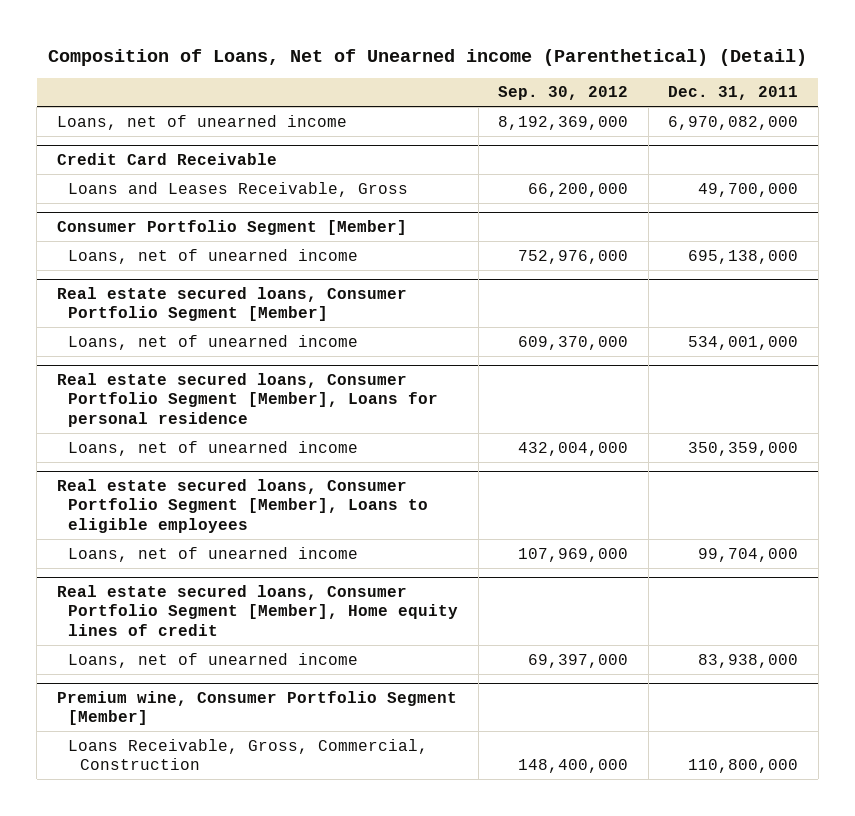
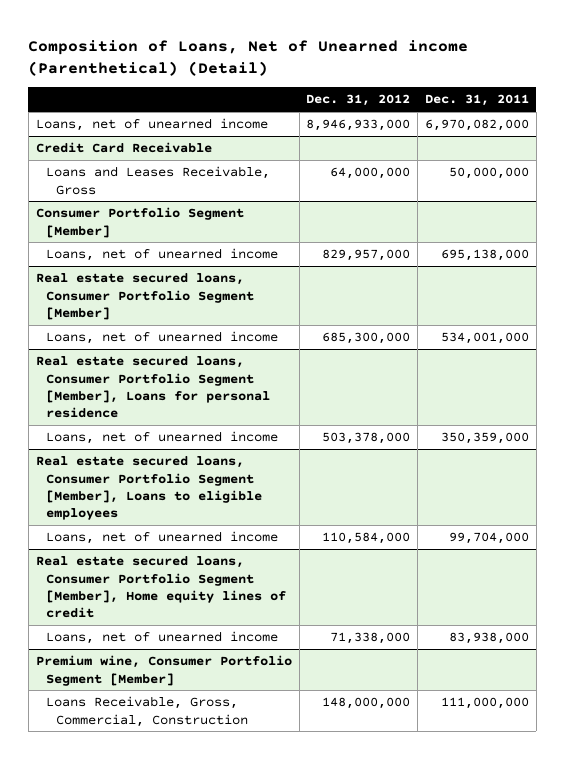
- | Sep. 30, 2012 | Dec. 31, 2011
+ | Dec. 31, 2012 | Dec. 31, 2011
@ Credit Card Receivable
- Loans and Leases Receivable, Gross | 66,200,000 | 49,700,000
+ Loans and Leases Receivable, Gross | 64,000,000 | 50,000,000
@ Premium wine, Consumer Portfolio Segment [Member]
- Loans Receivable, Gross, Commercial, Construction | 148,400,000 | 110,800,000
+ Loans Receivable, Gross, Commercial, Construction | 148,000,000 | 111,000,000

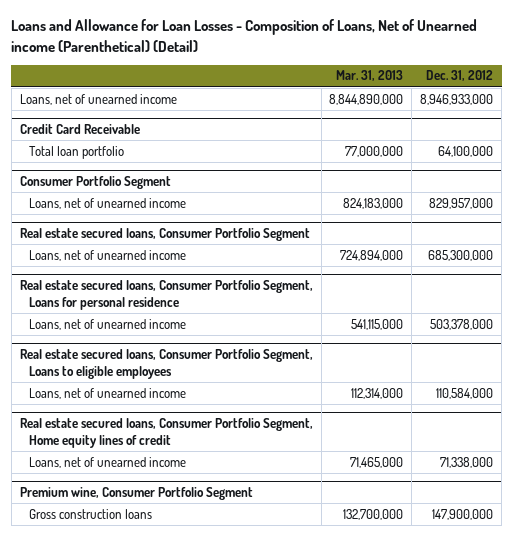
- Composition of Loans, Net of Unearned income (Parenthetical) (Detail)
+ Loans and Allowance for Loan Losses - Composition of Loans, Net of Unearned income (Parenthetical) (Detail)
- | Dec. 31, 2012 | Dec. 31, 2011
+ | Mar. 31, 2013 | Dec. 31, 2012
@ Credit Card Receivable
- Loans and Leases Receivable, Gross | 64,000,000 | 50,000,000
- Consumer Portfolio Segment [Member]
@ Credit Card Receivable
+ Total loan portfolio | 77,000,000 | 64,100,000
+ Consumer Portfolio Segment
- Real estate secured loans, Consumer Portfolio Segment [Member]
+ Real estate secured loans, Consumer Portfolio Segment
- Real estate secured loans, Consumer Portfolio Segment [Member], Loans for personal residence
+ Real estate secured loans, Consumer Portfolio Segment, Loans for personal residence
- Real estate secured loans, Consumer Portfolio Segment [Member], Loans to eligible employees
+ Real estate secured loans, Consumer Portfolio Segment, Loans to eligible employees
- Real estate secured loans, Consumer Portfolio Segment [Member], Home equity lines of credit
+ Real estate secured loans, Consumer Portfolio Segment, Home equity lines of credit
- Premium wine, Consumer Portfolio Segment [Member]
- Loans Receivable, Gross, Commercial, Construction | 148,000,000 | 111,000,000
+ Premium wine, Consumer Portfolio Segment
+ Gross construction loans | 132,700,000 | 147,900,000

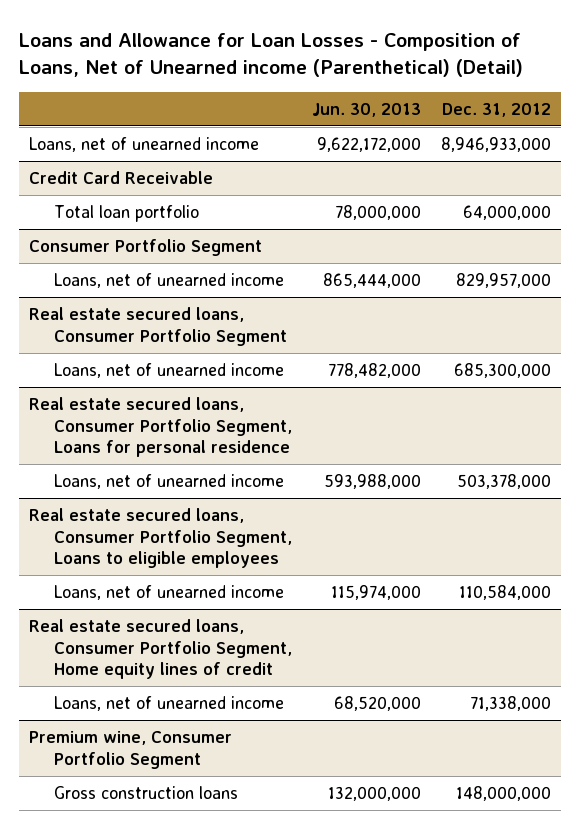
- | Mar. 31, 2013 | Dec. 31, 2012
+ | Jun. 30, 2013 | Dec. 31, 2012
@ Credit Card Receivable
- Total loan portfolio | 77,000,000 | 64,100,000
+ Total loan portfolio | 78,000,000 | 64,000,000
@ Premium wine, Consumer Portfolio Segment
- Gross construction loans | 132,700,000 | 147,900,000
+ Gross construction loans | 132,000,000 | 148,000,000

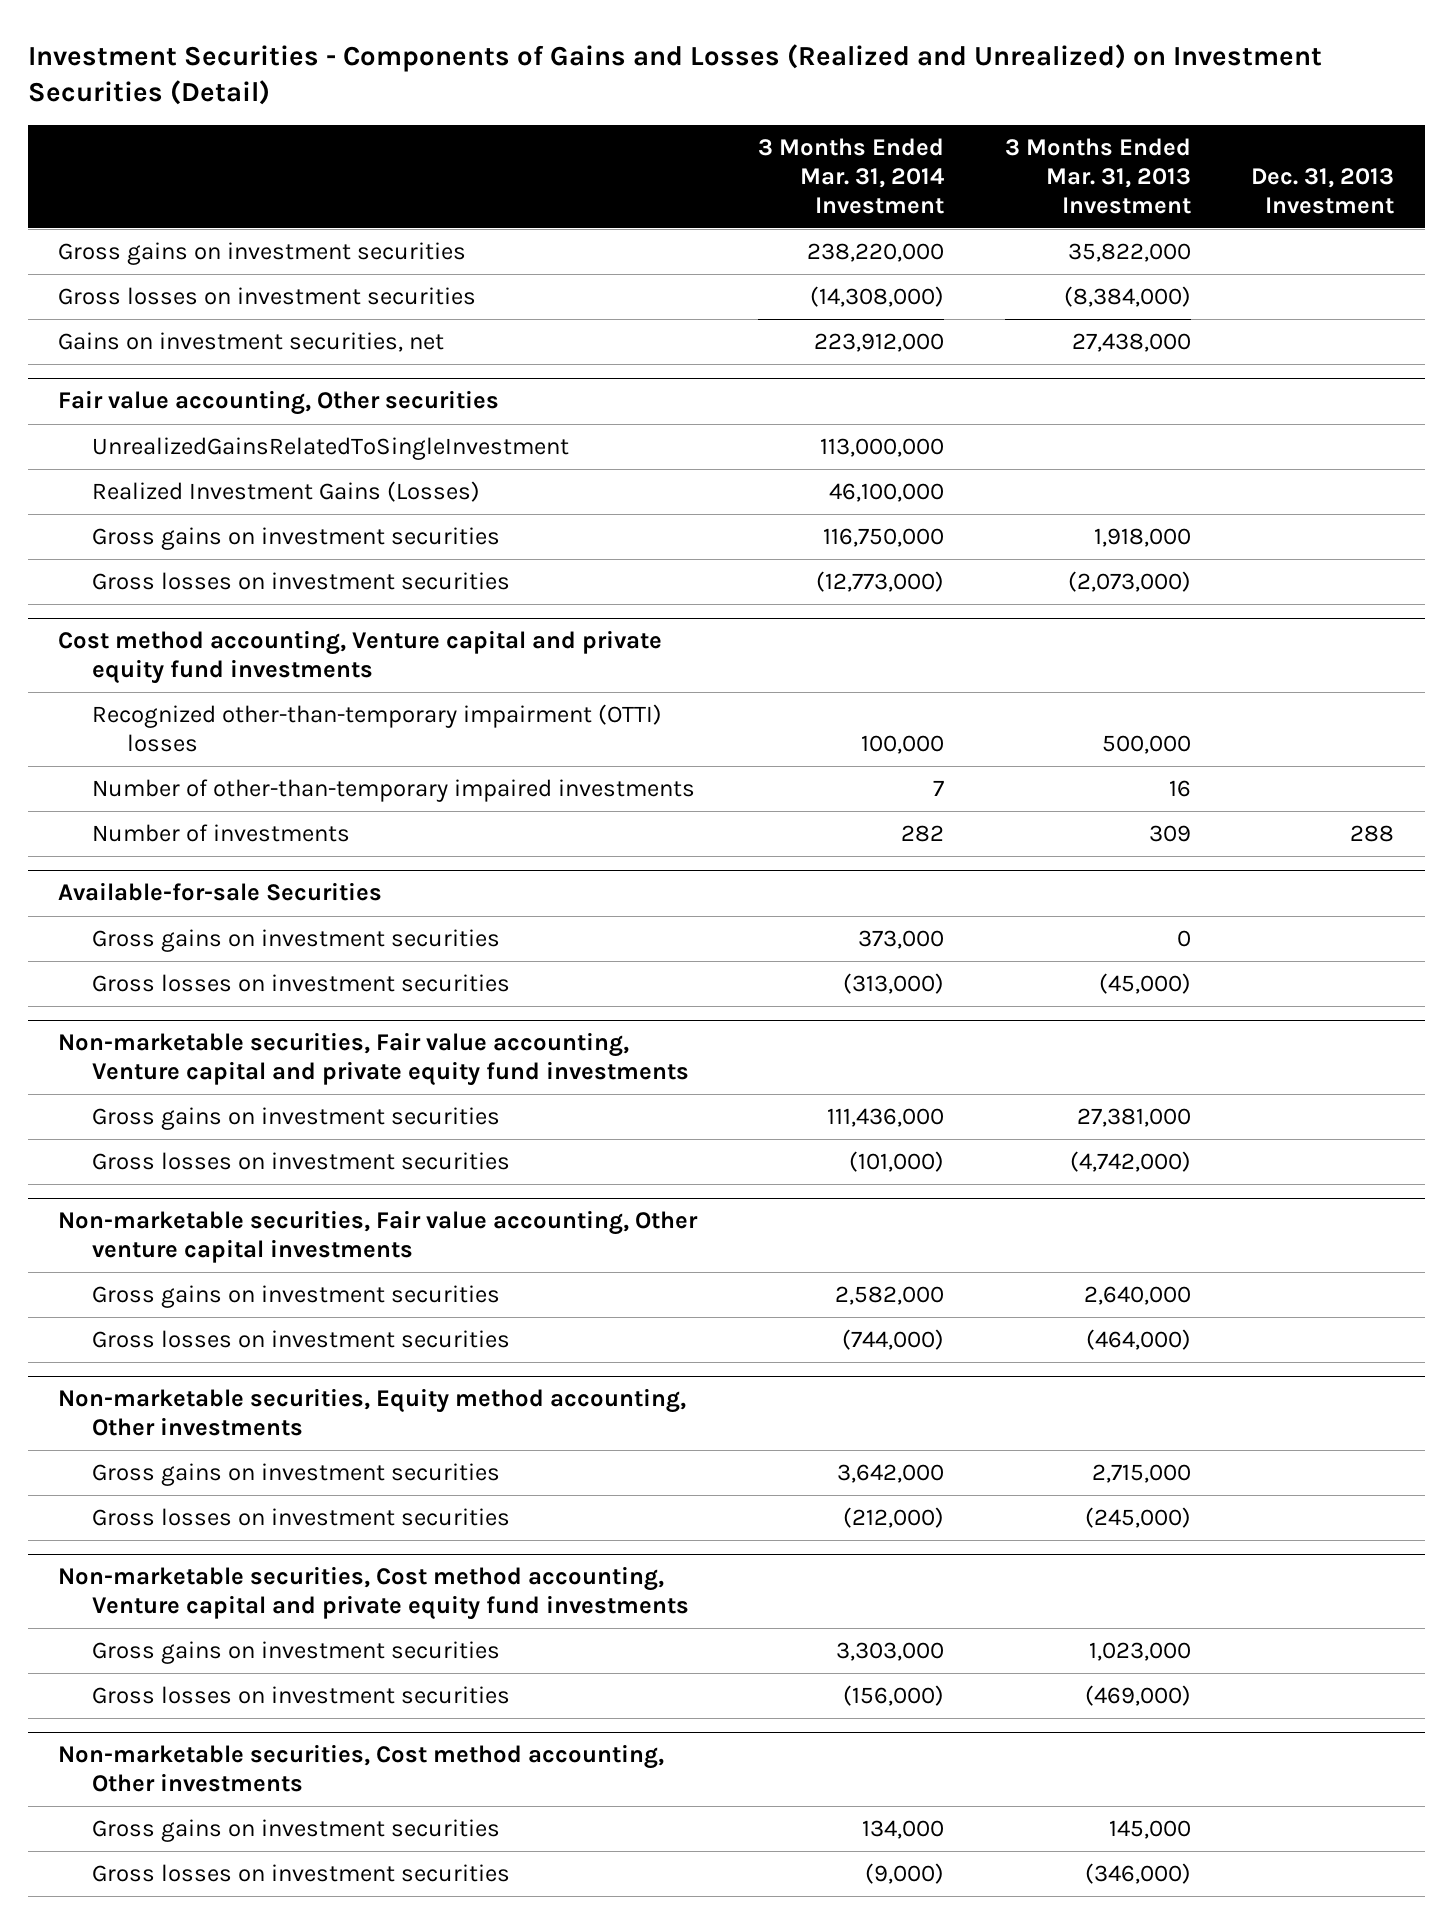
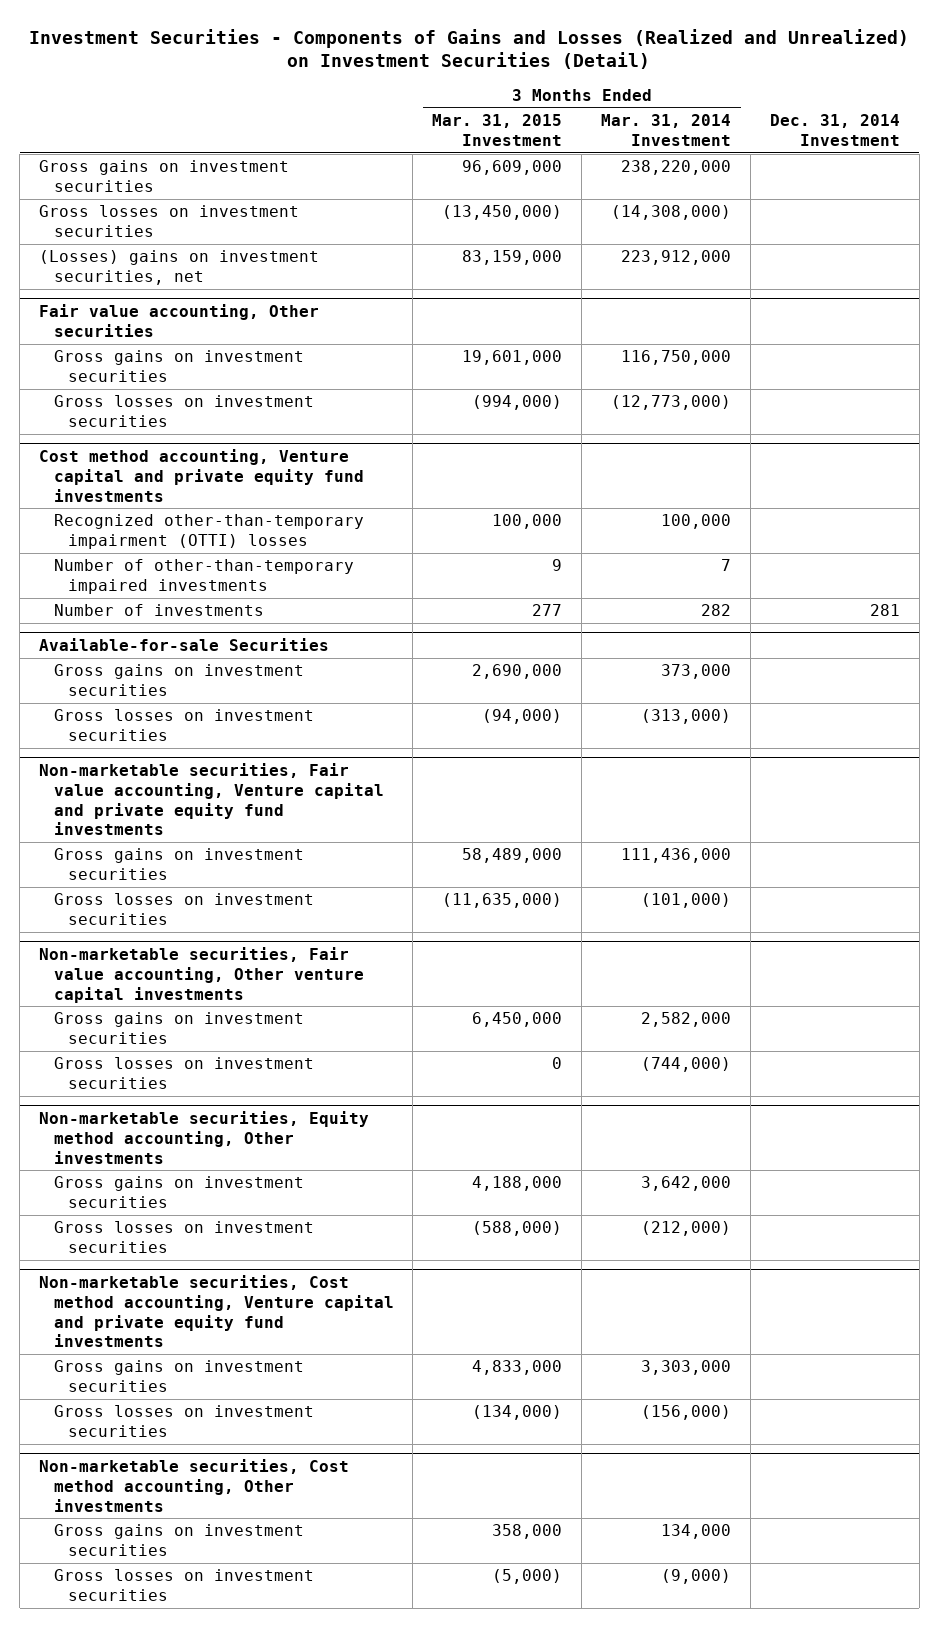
- | 3 Months Ended Mar. 31, 2014 Investment | 3 Months Ended Mar. 31, 2013 Investment | Dec. 31, 2013 Investment
+ | 3 Months Ended Mar. 31, 2015 Investment | 3 Months Ended Mar. 31, 2014 Investment | Dec. 31, 2014 Investment
- Gains on investment securities, net | 223,912,000 | 27,438,000 |
+ (Losses) gains on investment securities, net | 83,159,000 | 223,912,000 |
@ Fair value accounting, Other securities
- UnrealizedGainsRelatedToSingleInvestment | 113,000,000 | |
- Realized Investment Gains (Losses) | 46,100,000 | |

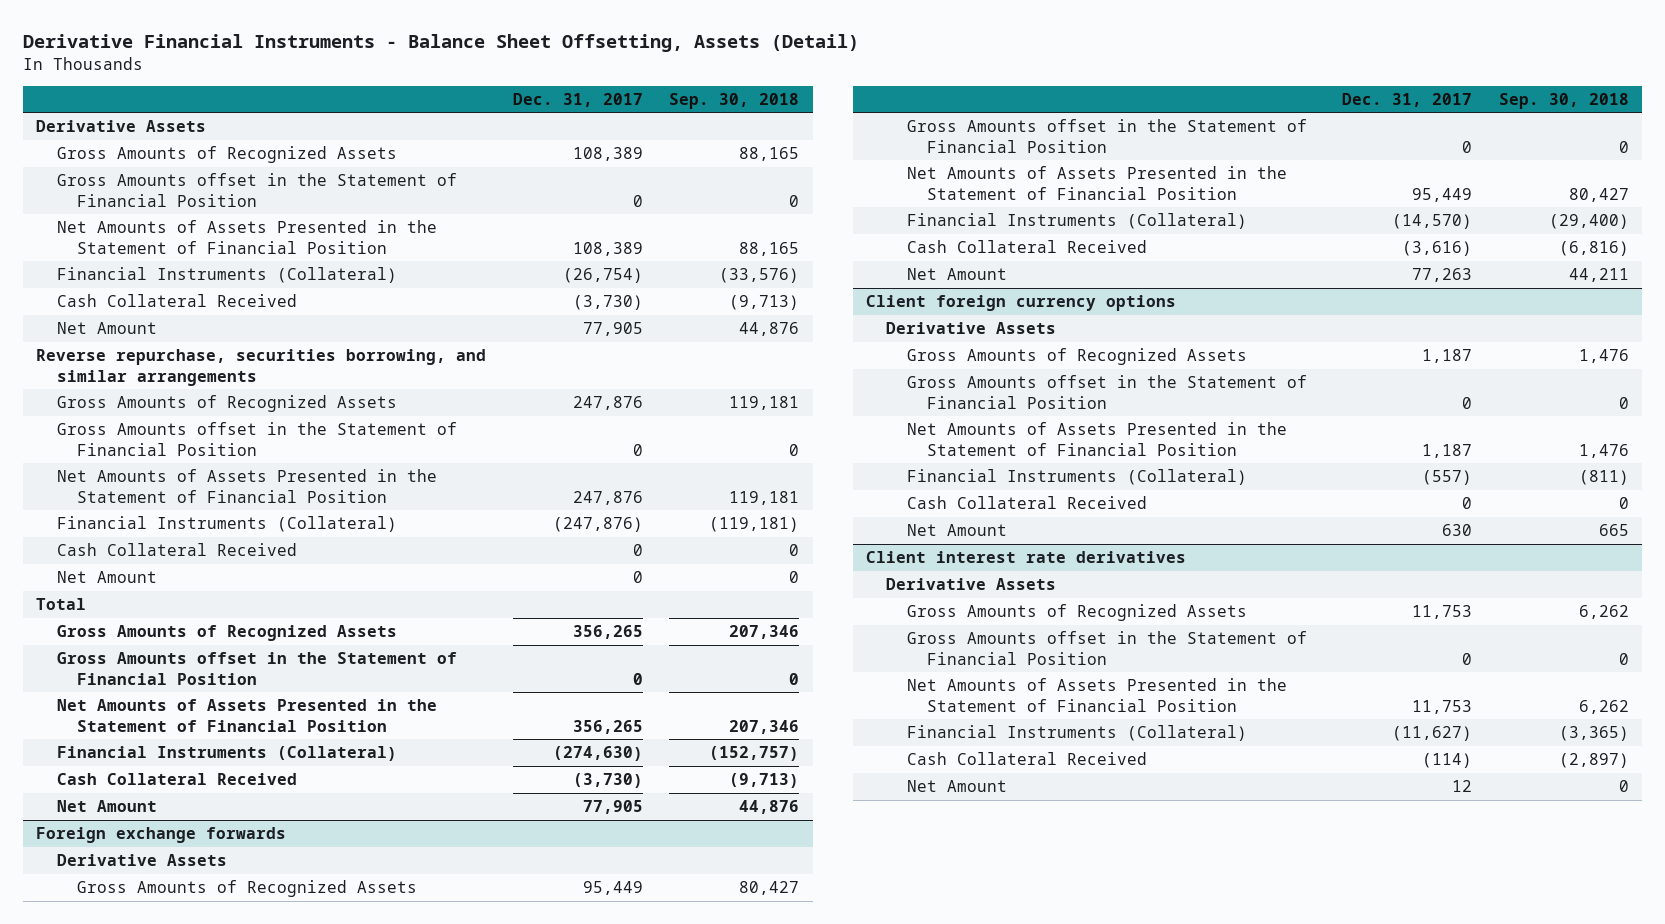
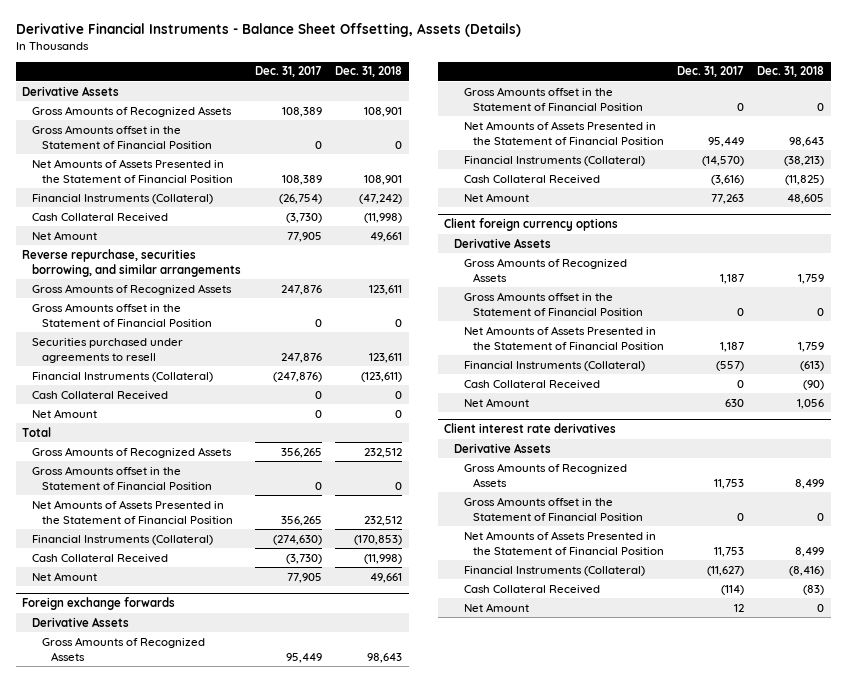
- Derivative Financial Instruments - Balance Sheet Offsetting, Assets (Detail)
+ Derivative Financial Instruments - Balance Sheet Offsetting, Assets (Details)
- | Dec. 31, 2017 | Sep. 30, 2018
+ | Dec. 31, 2017 | Dec. 31, 2018
- Net Amounts of Assets Presented in the Statement of Financial Position | 247,876 | 119,181
+ Securities purchased under agreements to resell | 247,876 | 123,611

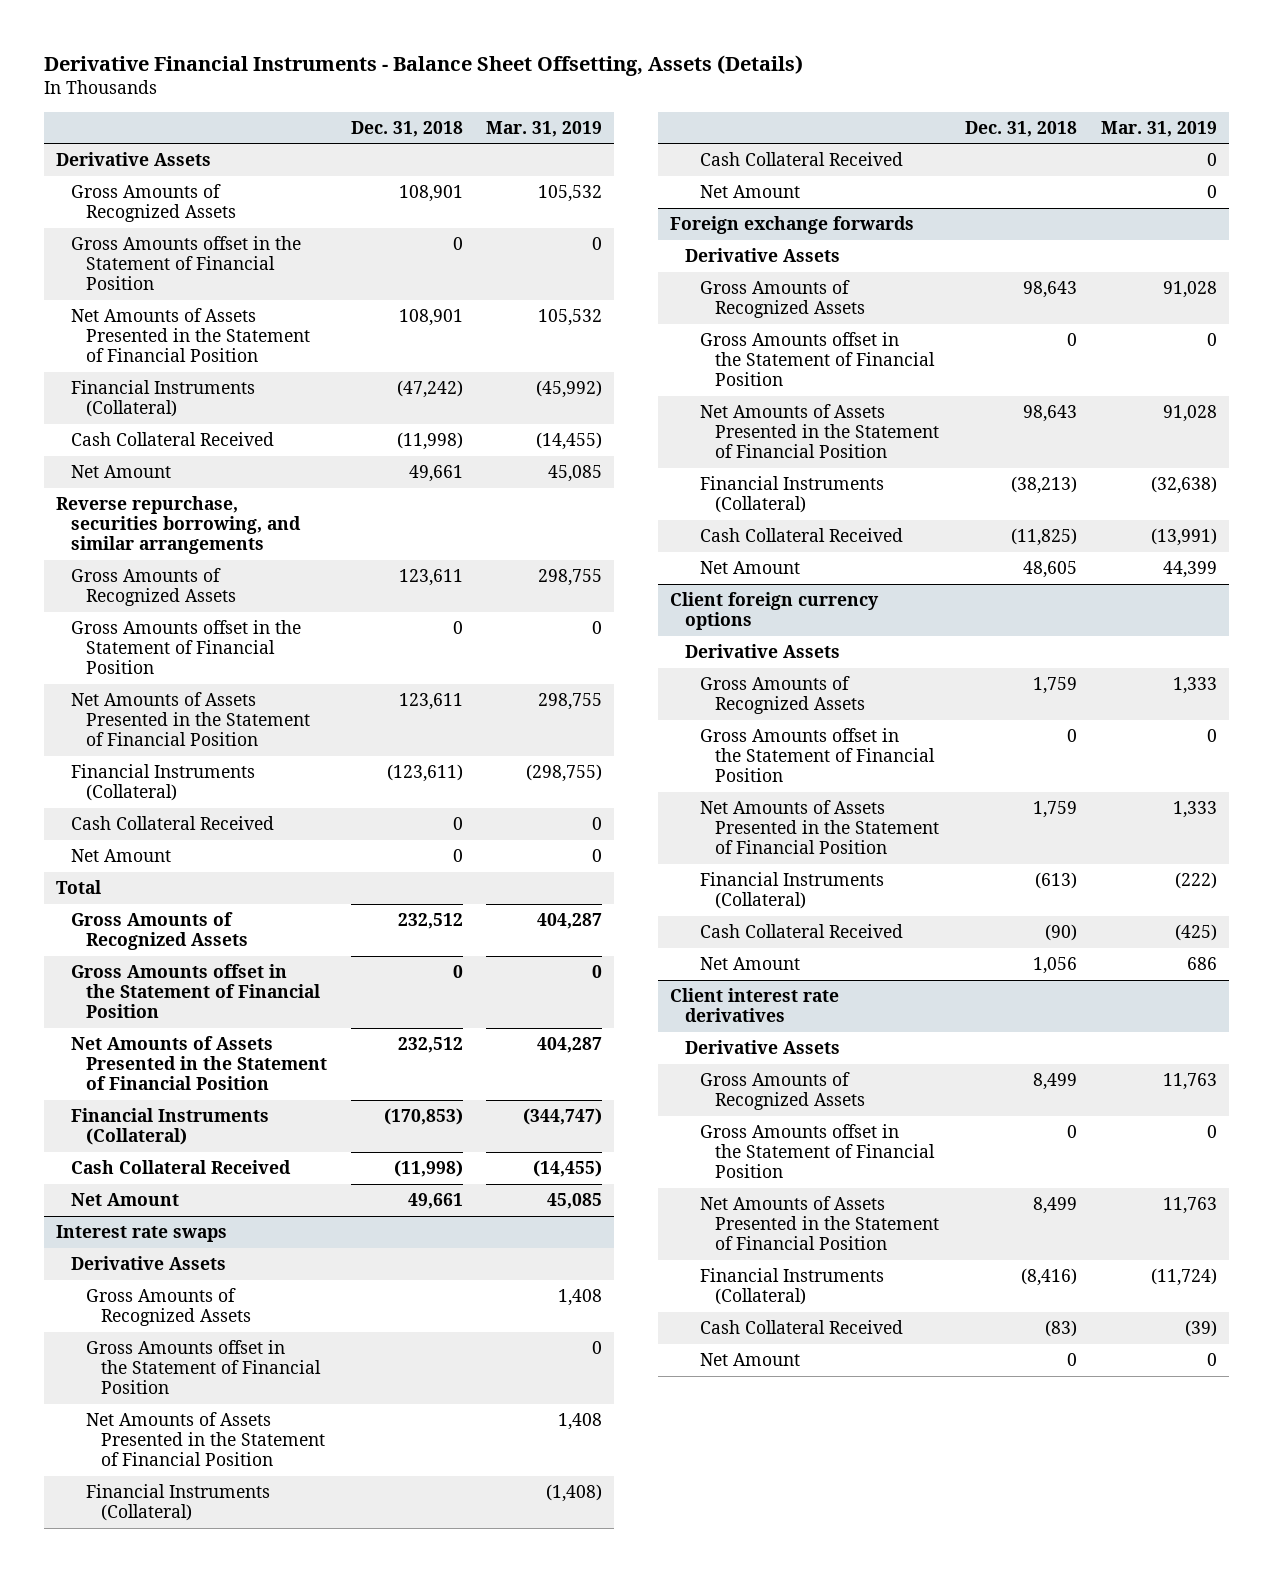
- | Dec. 31, 2017 | Dec. 31, 2018
+ | Dec. 31, 2018 | Mar. 31, 2019
- Securities purchased under agreements to resell | 247,876 | 123,611
+ Net Amounts of Assets Presented in the Statement of Financial Position | 123,611 | 298,755
+ Interest rate swaps
+ Derivative Assets
+ Gross Amounts of Recognized Assets | | 1,408
+ Gross Amounts offset in the Statement of Financial Position | | 0
+ Net Amounts of Assets Presented in the Statement of Financial Position | | 1,408
+ Financial Instruments (Collateral) | | (1,408)
+ Cash Collateral Received | | 0
+ Net Amount | | 0

